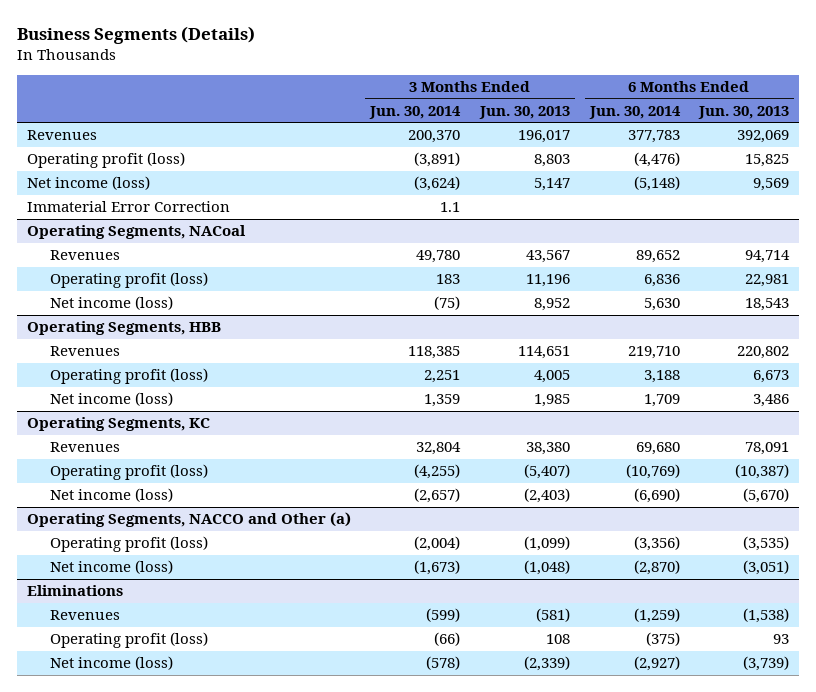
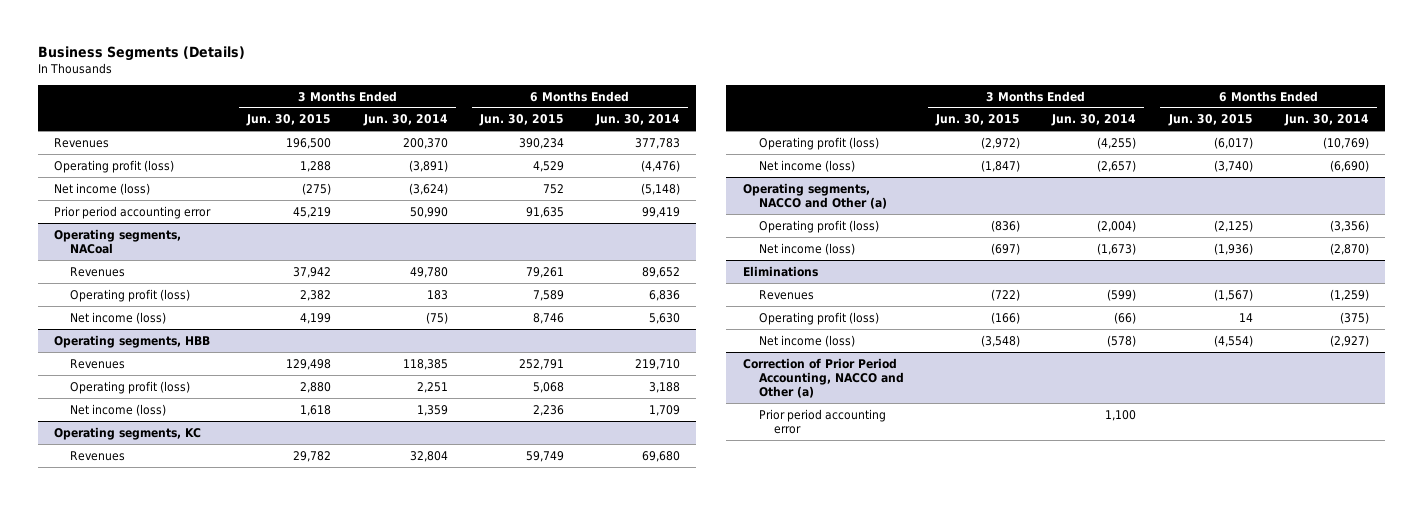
- | 3 Months Ended Jun. 30, 2014 | 3 Months Ended Jun. 30, 2013 | 6 Months Ended Jun. 30, 2014 | 6 Months Ended Jun. 30, 2013
+ | 3 Months Ended Jun. 30, 2015 | 3 Months Ended Jun. 30, 2014 | 6 Months Ended Jun. 30, 2015 | 6 Months Ended Jun. 30, 2014
- Immaterial Error Correction | 1.1 | | |
- Operating Segments, NACoal
+ Prior period accounting error | 45,219 | 50,990 | 91,635 | 99,419
+ Operating segments, NACoal
- Operating Segments, HBB
+ Operating segments, HBB
- Operating Segments, KC
+ Operating segments, KC
- Operating Segments, NACCO and Other (a)
+ Operating segments, NACCO and Other (a)
+ Correction of Prior Period Accounting, NACCO and Other (a)
+ Prior period accounting error | | 1,100 | |

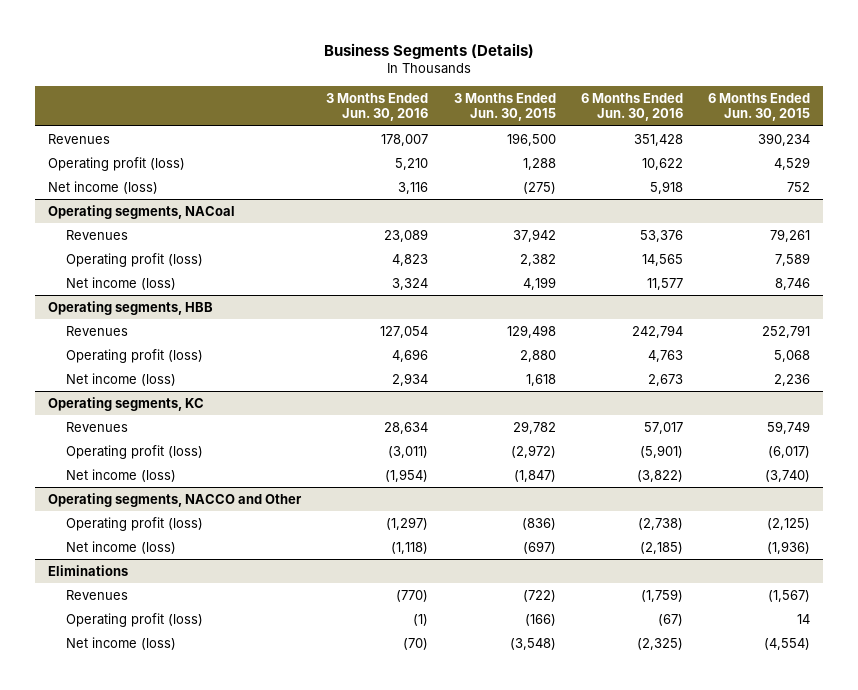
- | 3 Months Ended Jun. 30, 2015 | 3 Months Ended Jun. 30, 2014 | 6 Months Ended Jun. 30, 2015 | 6 Months Ended Jun. 30, 2014
+ | 3 Months Ended Jun. 30, 2016 | 3 Months Ended Jun. 30, 2015 | 6 Months Ended Jun. 30, 2016 | 6 Months Ended Jun. 30, 2015
- Prior period accounting error | 45,219 | 50,990 | 91,635 | 99,419
- Operating segments, NACCO and Other (a)
+ Operating segments, NACCO and Other
- Correction of Prior Period Accounting, NACCO and Other (a)
- Prior period accounting error | | 1,100 | |

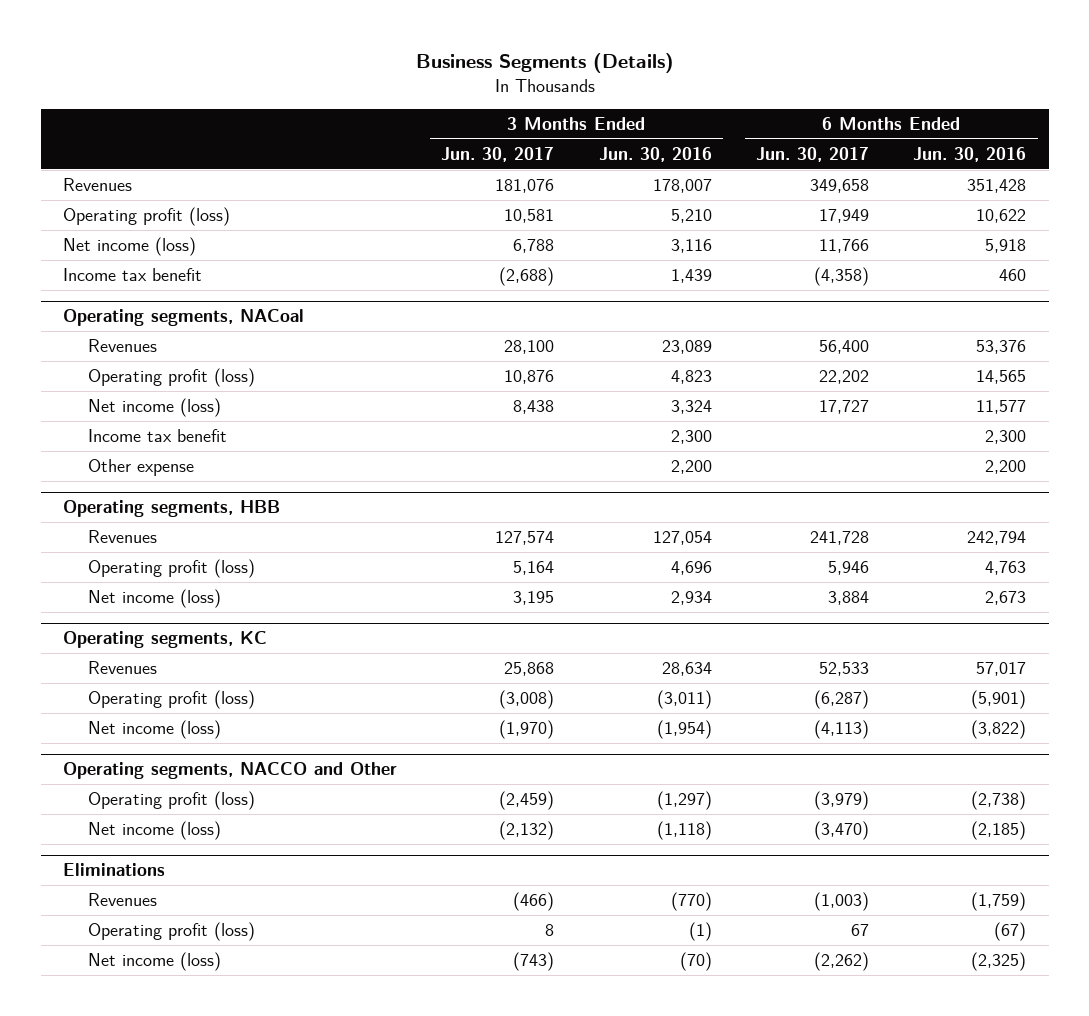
- | 3 Months Ended Jun. 30, 2016 | 3 Months Ended Jun. 30, 2015 | 6 Months Ended Jun. 30, 2016 | 6 Months Ended Jun. 30, 2015
+ | 3 Months Ended Jun. 30, 2017 | 3 Months Ended Jun. 30, 2016 | 6 Months Ended Jun. 30, 2017 | 6 Months Ended Jun. 30, 2016
+ Income tax benefit | (2,688) | 1,439 | (4,358) | 460
@ Operating segments, NACoal
+ Income tax benefit | | 2,300 | | 2,300
+ Other expense | | 2,200 | | 2,200

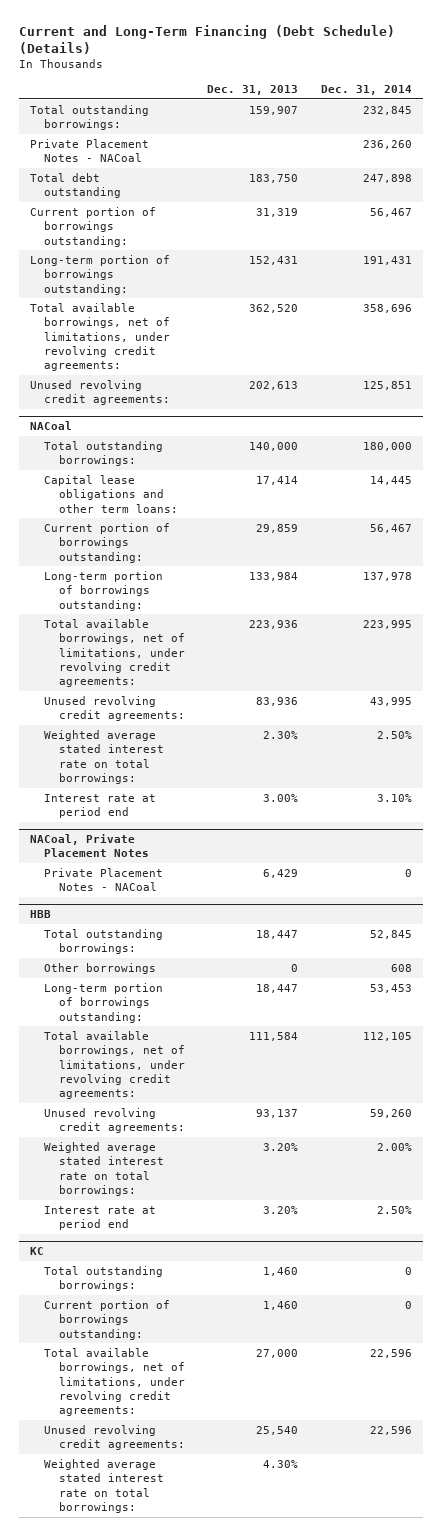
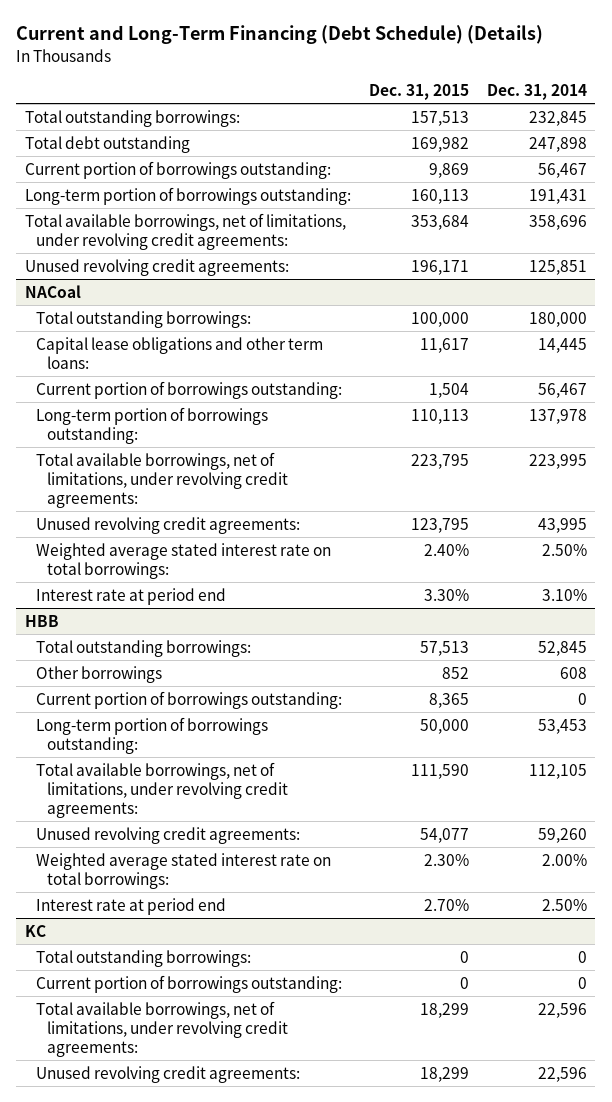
- | Dec. 31, 2013 | Dec. 31, 2014
+ | Dec. 31, 2015 | Dec. 31, 2014
- Private Placement Notes - NACoal | | 236,260
- NACoal, Private Placement Notes
- Private Placement Notes - NACoal | 6,429 | 0
@ HBB
+ Current portion of borrowings outstanding: | 8,365 | 0
@ KC
- Weighted average stated interest rate on total borrowings: | 4.30% |

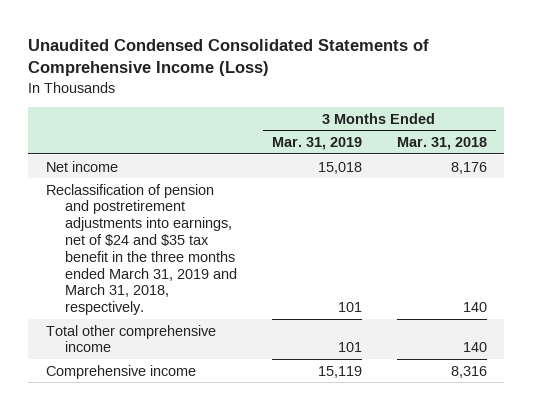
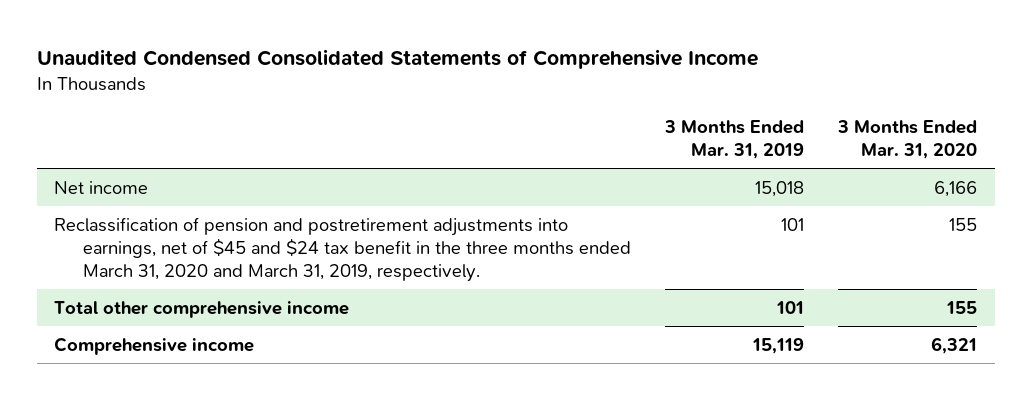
- Unaudited Condensed Consolidated Statements of Comprehensive Income (Loss)
+ Unaudited Condensed Consolidated Statements of Comprehensive Income
- | 3 Months Ended Mar. 31, 2019 | 3 Months Ended Mar. 31, 2018
+ | 3 Months Ended Mar. 31, 2019 | 3 Months Ended Mar. 31, 2020
- Reclassification of pension and postretirement adjustments into earnings, net of $24 and $35 tax benefit in the three months ended March 31, 2019 and March 31, 2018, respectively. | 101 | 140
+ Reclassification of pension and postretirement adjustments into earnings, net of $45 and $24 tax benefit in the three months ended March 31, 2020 and March 31, 2019, respectively. | 101 | 155

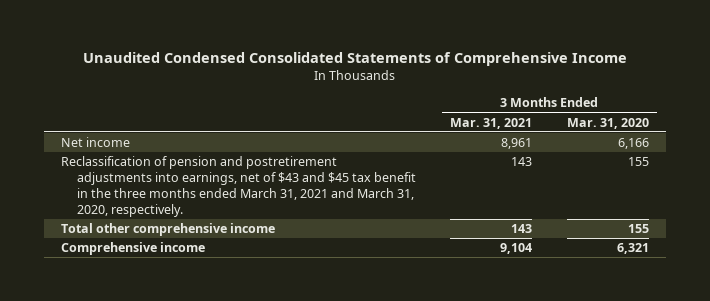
- | 3 Months Ended Mar. 31, 2019 | 3 Months Ended Mar. 31, 2020
+ | 3 Months Ended Mar. 31, 2021 | 3 Months Ended Mar. 31, 2020
- Reclassification of pension and postretirement adjustments into earnings, net of $45 and $24 tax benefit in the three months ended March 31, 2020 and March 31, 2019, respectively. | 101 | 155
+ Reclassification of pension and postretirement adjustments into earnings, net of $43 and $45 tax benefit in the three months ended March 31, 2021 and March 31, 2020, respectively. | 143 | 155

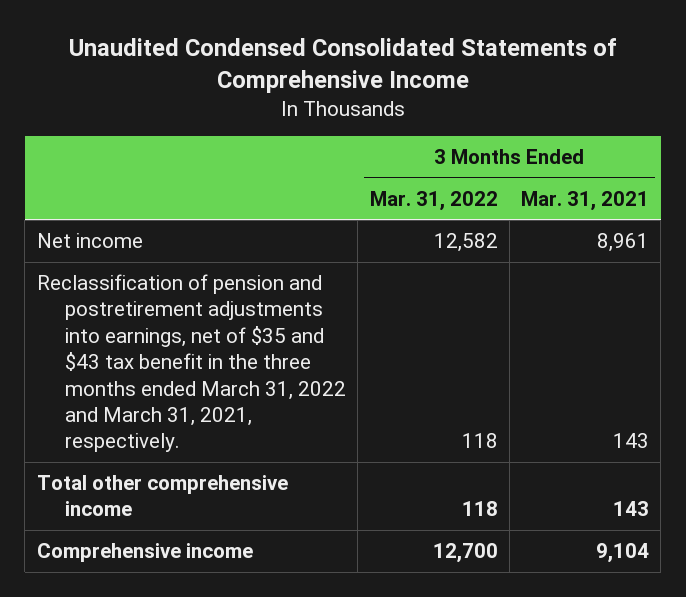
- | 3 Months Ended Mar. 31, 2021 | 3 Months Ended Mar. 31, 2020
+ | 3 Months Ended Mar. 31, 2022 | 3 Months Ended Mar. 31, 2021
- Reclassification of pension and postretirement adjustments into earnings, net of $43 and $45 tax benefit in the three months ended March 31, 2021 and March 31, 2020, respectively. | 143 | 155
+ Reclassification of pension and postretirement adjustments into earnings, net of $35 and $43 tax benefit in the three months ended March 31, 2022 and March 31, 2021, respectively. | 118 | 143

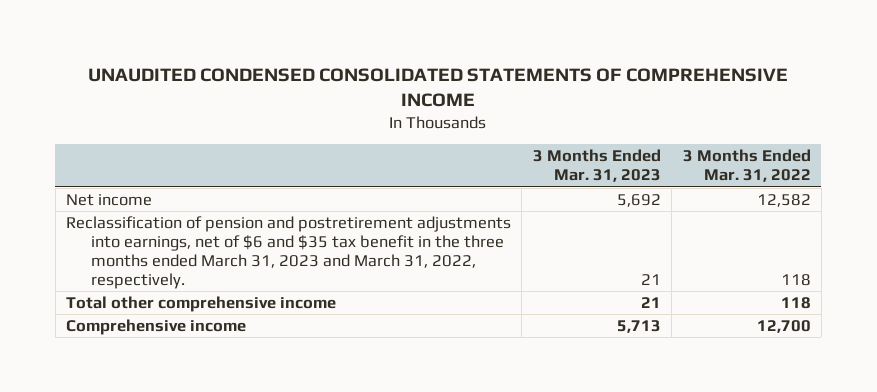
- Unaudited Condensed Consolidated Statements of Comprehensive Income
+ UNAUDITED CONDENSED CONSOLIDATED STATEMENTS OF COMPREHENSIVE INCOME
- | 3 Months Ended Mar. 31, 2022 | 3 Months Ended Mar. 31, 2021
+ | 3 Months Ended Mar. 31, 2023 | 3 Months Ended Mar. 31, 2022
- Reclassification of pension and postretirement adjustments into earnings, net of $35 and $43 tax benefit in the three months ended March 31, 2022 and March 31, 2021, respectively. | 118 | 143
+ Reclassification of pension and postretirement adjustments into earnings, net of $6 and $35 tax benefit in the three months ended March 31, 2023 and March 31, 2022, respectively. | 21 | 118

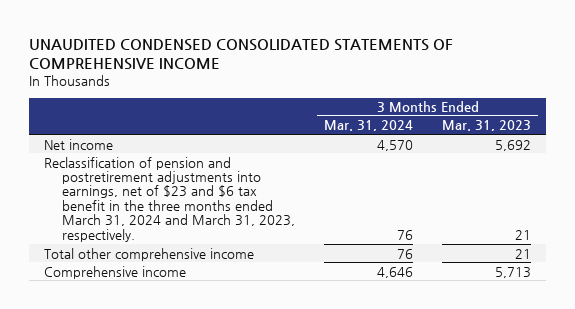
- | 3 Months Ended Mar. 31, 2023 | 3 Months Ended Mar. 31, 2022
+ | 3 Months Ended Mar. 31, 2024 | 3 Months Ended Mar. 31, 2023
- Reclassification of pension and postretirement adjustments into earnings, net of $6 and $35 tax benefit in the three months ended March 31, 2023 and March 31, 2022, respectively. | 21 | 118
+ Reclassification of pension and postretirement adjustments into earnings, net of $23 and $6 tax benefit in the three months ended March 31, 2024 and March 31, 2023, respectively. | 76 | 21

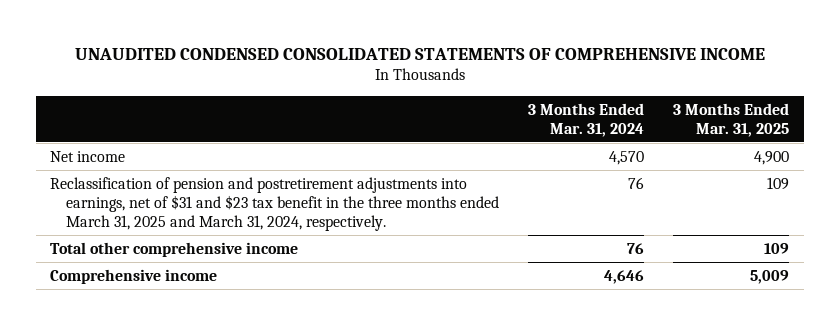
- | 3 Months Ended Mar. 31, 2024 | 3 Months Ended Mar. 31, 2023
+ | 3 Months Ended Mar. 31, 2024 | 3 Months Ended Mar. 31, 2025
- Reclassification of pension and postretirement adjustments into earnings, net of $23 and $6 tax benefit in the three months ended March 31, 2024 and March 31, 2023, respectively. | 76 | 21
+ Reclassification of pension and postretirement adjustments into earnings, net of $31 and $23 tax benefit in the three months ended March 31, 2025 and March 31, 2024, respectively. | 76 | 109

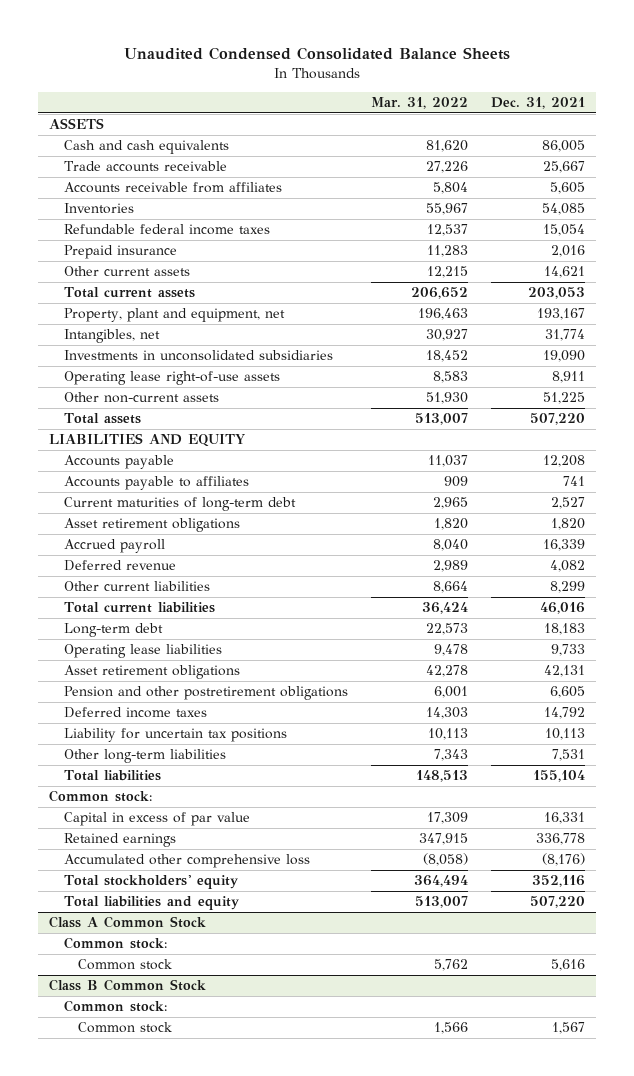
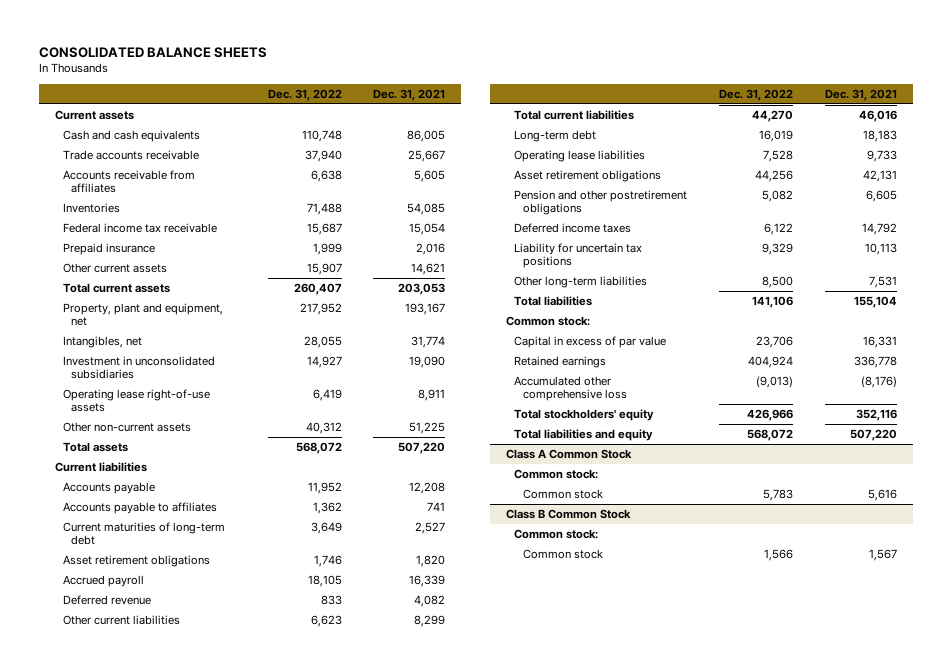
- Unaudited Condensed Consolidated Balance Sheets
+ CONSOLIDATED BALANCE SHEETS
- | Mar. 31, 2022 | Dec. 31, 2021
+ | Dec. 31, 2022 | Dec. 31, 2021
- ASSETS
+ Current assets
- Refundable federal income taxes | 12,537 | 15,054
+ Federal income tax receivable | 15,687 | 15,054
- Investments in unconsolidated subsidiaries | 18,452 | 19,090
+ Investment in unconsolidated subsidiaries | 14,927 | 19,090
- LIABILITIES AND EQUITY
+ Current liabilities

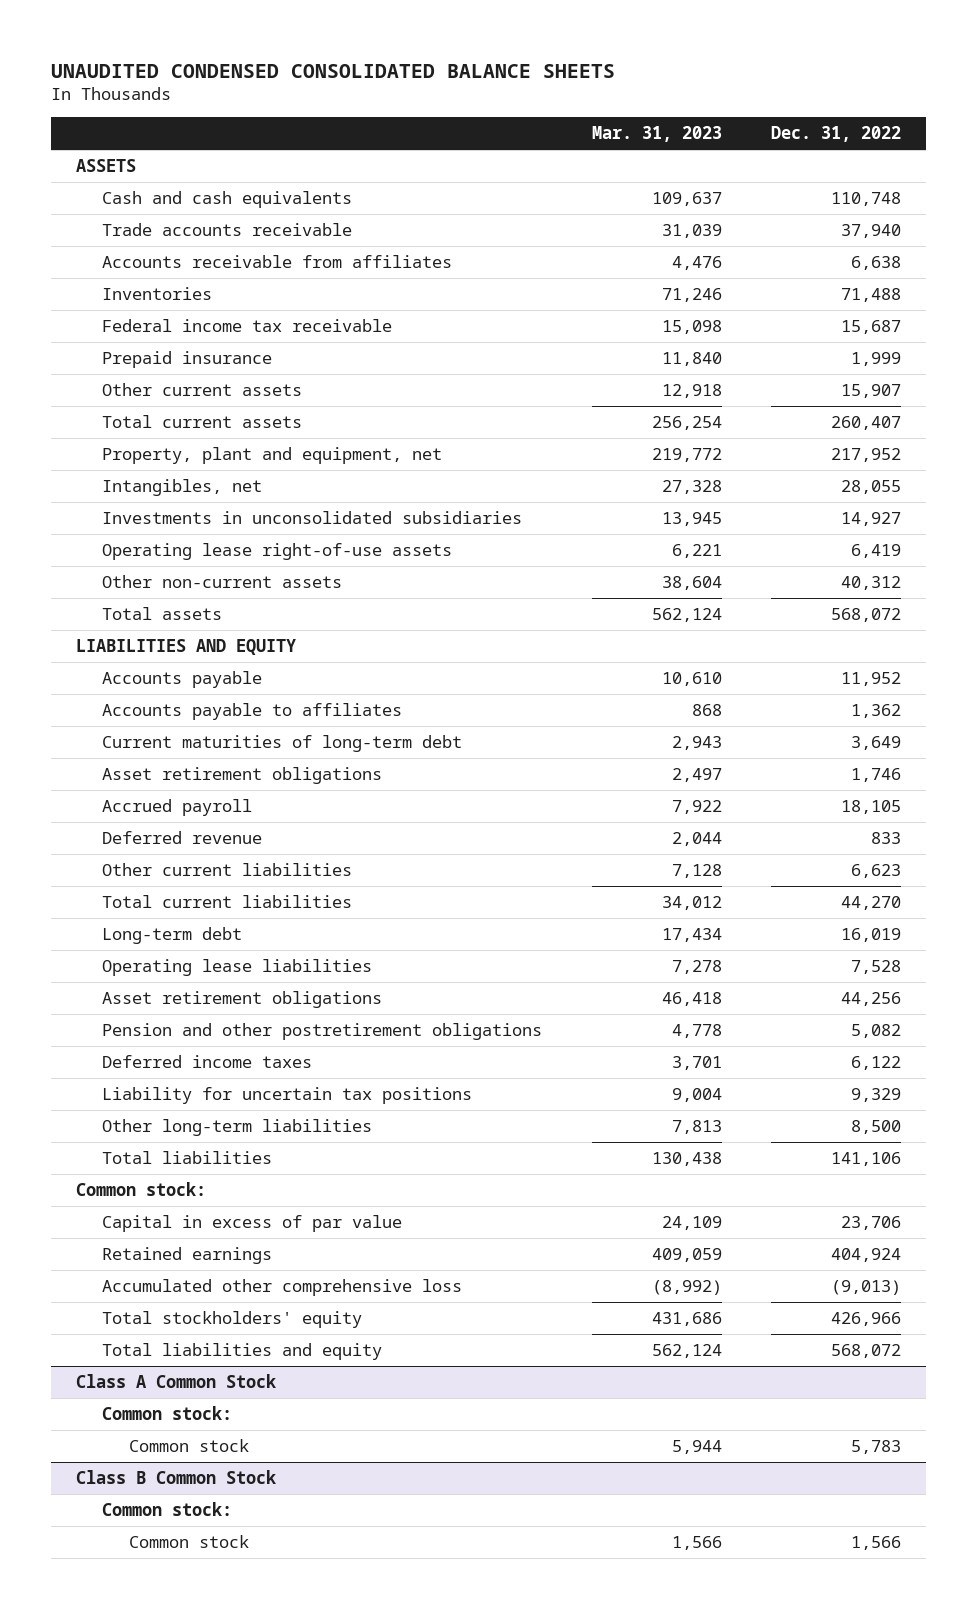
- CONSOLIDATED BALANCE SHEETS
+ UNAUDITED CONDENSED CONSOLIDATED BALANCE SHEETS
- | Dec. 31, 2022 | Dec. 31, 2021
+ | Mar. 31, 2023 | Dec. 31, 2022
- Current assets
+ ASSETS
- Investment in unconsolidated subsidiaries | 14,927 | 19,090
+ Investments in unconsolidated subsidiaries | 13,945 | 14,927
- Current liabilities
+ LIABILITIES AND EQUITY

